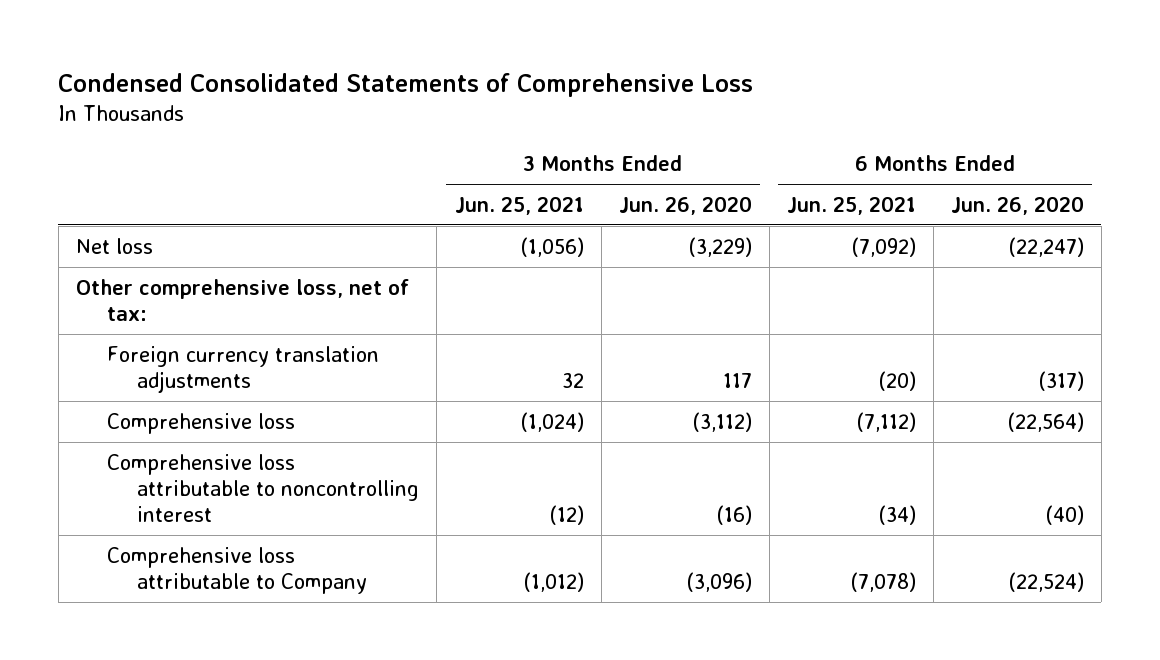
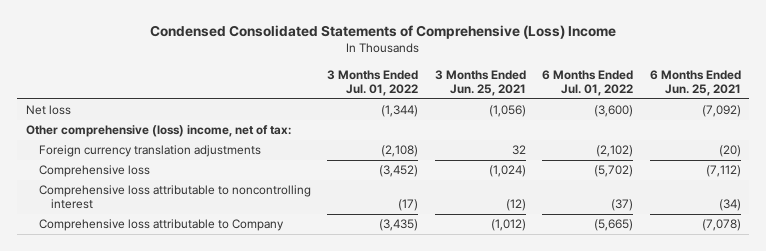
- Condensed Consolidated Statements of Comprehensive Loss
+ Condensed Consolidated Statements of Comprehensive (Loss) Income
- | 3 Months Ended Jun. 25, 2021 | 3 Months Ended Jun. 26, 2020 | 6 Months Ended Jun. 25, 2021 | 6 Months Ended Jun. 26, 2020
+ | 3 Months Ended Jul. 01, 2022 | 3 Months Ended Jun. 25, 2021 | 6 Months Ended Jul. 01, 2022 | 6 Months Ended Jun. 25, 2021
- Other comprehensive loss, net of tax:
+ Other comprehensive (loss) income, net of tax:

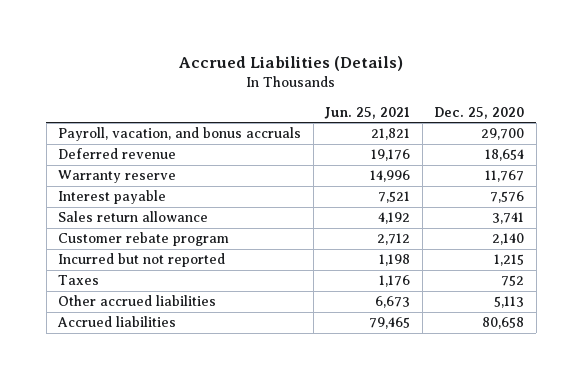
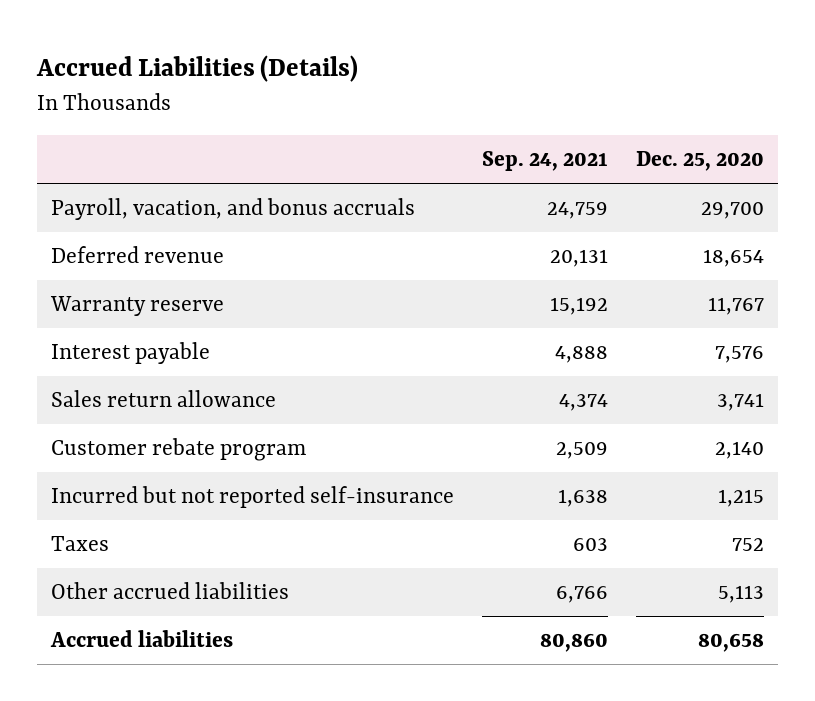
- | Jun. 25, 2021 | Dec. 25, 2020
+ | Sep. 24, 2021 | Dec. 25, 2020
- Incurred but not reported | 1,198 | 1,215
+ Incurred but not reported self-insurance | 1,638 | 1,215

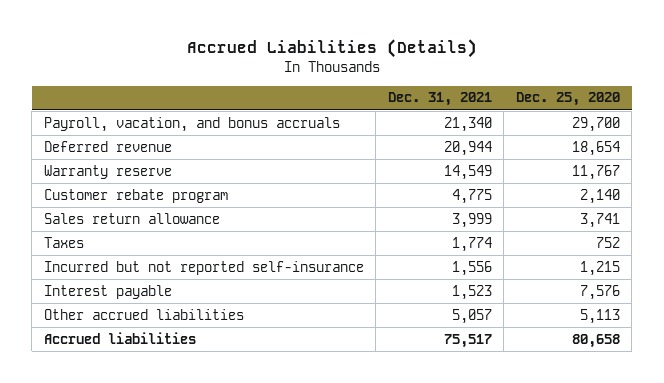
- | Sep. 24, 2021 | Dec. 25, 2020
+ | Dec. 31, 2021 | Dec. 25, 2020
moved down: Sales return allowance | 3,999 | 3,741
moved down: Incurred but not reported self-insurance | 1,556 | 1,215
moved down: Interest payable | 1,523 | 7,576

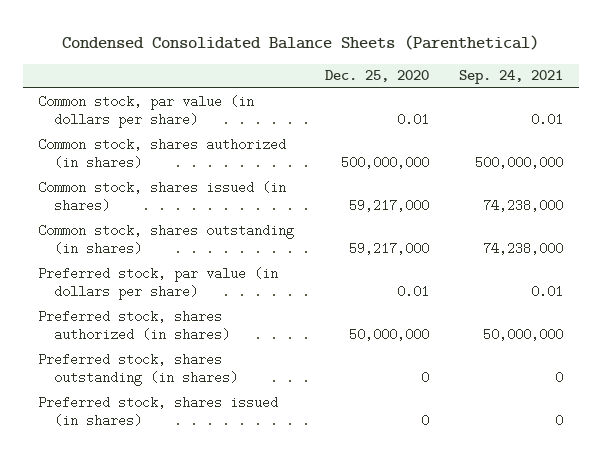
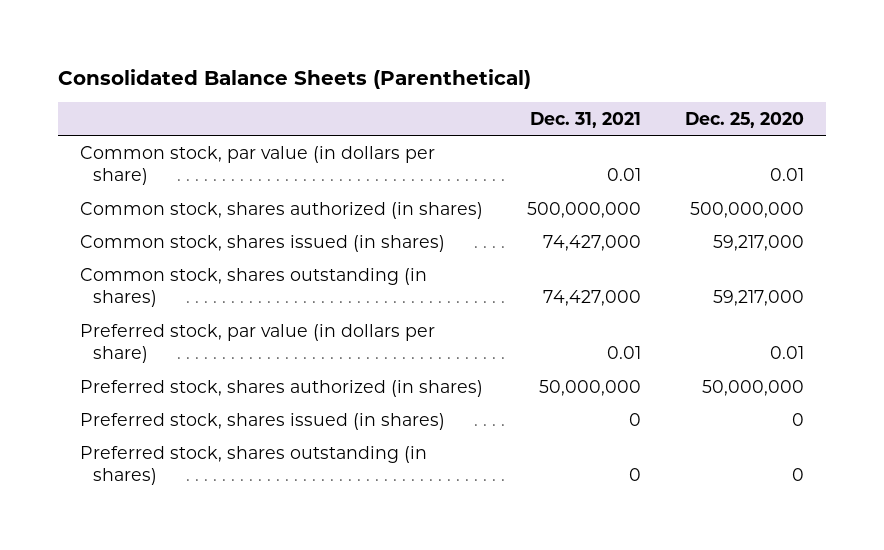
- Condensed Consolidated Balance Sheets (Parenthetical)
+ Consolidated Balance Sheets (Parenthetical)
- | Dec. 25, 2020 | Sep. 24, 2021
+ | Dec. 31, 2021 | Dec. 25, 2020
moved down: Preferred stock, shares outstanding (in shares) | 0 | 0

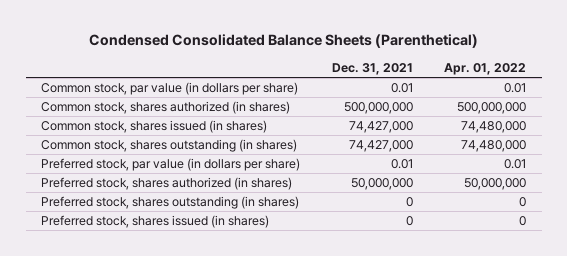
- Consolidated Balance Sheets (Parenthetical)
+ Condensed Consolidated Balance Sheets (Parenthetical)
- | Dec. 31, 2021 | Dec. 25, 2020
+ | Dec. 31, 2021 | Apr. 01, 2022
moved down: Preferred stock, shares issued (in shares) | 0 | 0

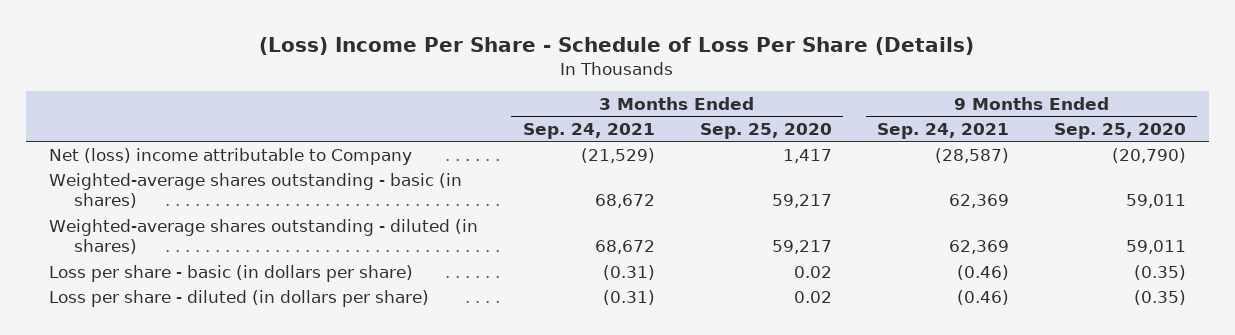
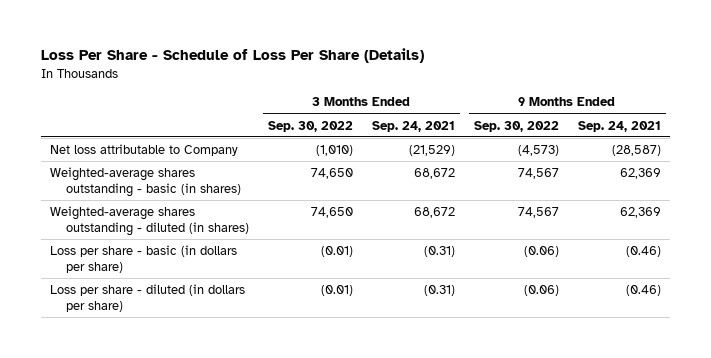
- (Loss) Income Per Share - Schedule of Loss Per Share (Details)
+ Loss Per Share - Schedule of Loss Per Share (Details)
- | 3 Months Ended Sep. 24, 2021 | 3 Months Ended Sep. 25, 2020 | 9 Months Ended Sep. 24, 2021 | 9 Months Ended Sep. 25, 2020
+ | 3 Months Ended Sep. 30, 2022 | 3 Months Ended Sep. 24, 2021 | 9 Months Ended Sep. 30, 2022 | 9 Months Ended Sep. 24, 2021
- Net (loss) income attributable to Company | (21,529) | 1,417 | (28,587) | (20,790)
+ Net loss attributable to Company | (1,010) | (21,529) | (4,573) | (28,587)

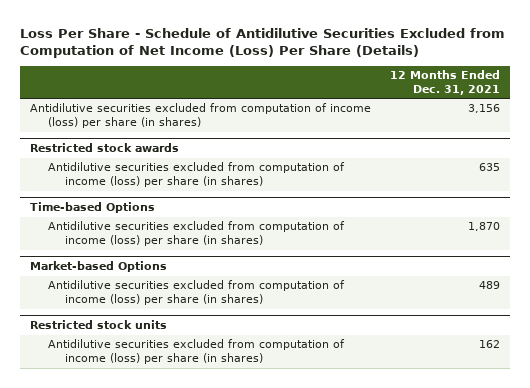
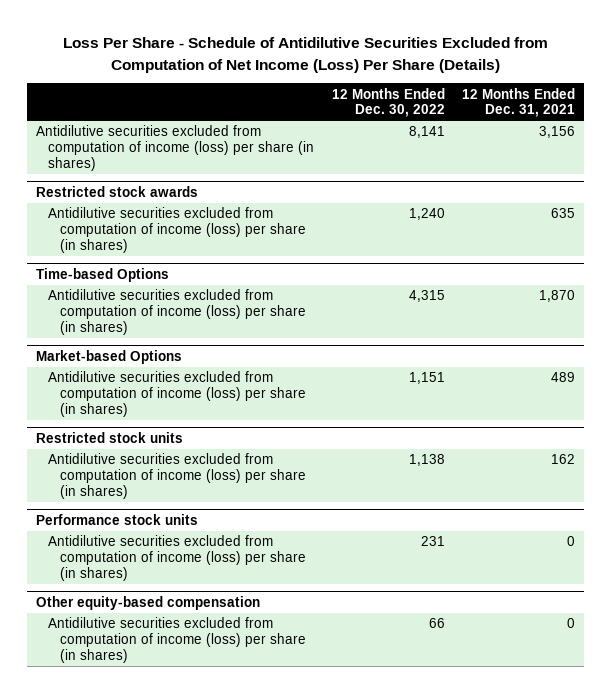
- | 12 Months Ended Dec. 31, 2021
+ | 12 Months Ended Dec. 30, 2022 | 12 Months Ended Dec. 31, 2021
+ Performance stock units
+ Antidilutive securities excluded from computation of income (loss) per share (in shares) | 231 | 0
+ Other equity-based compensation
+ Antidilutive securities excluded from computation of income (loss) per share (in shares) | 66 | 0

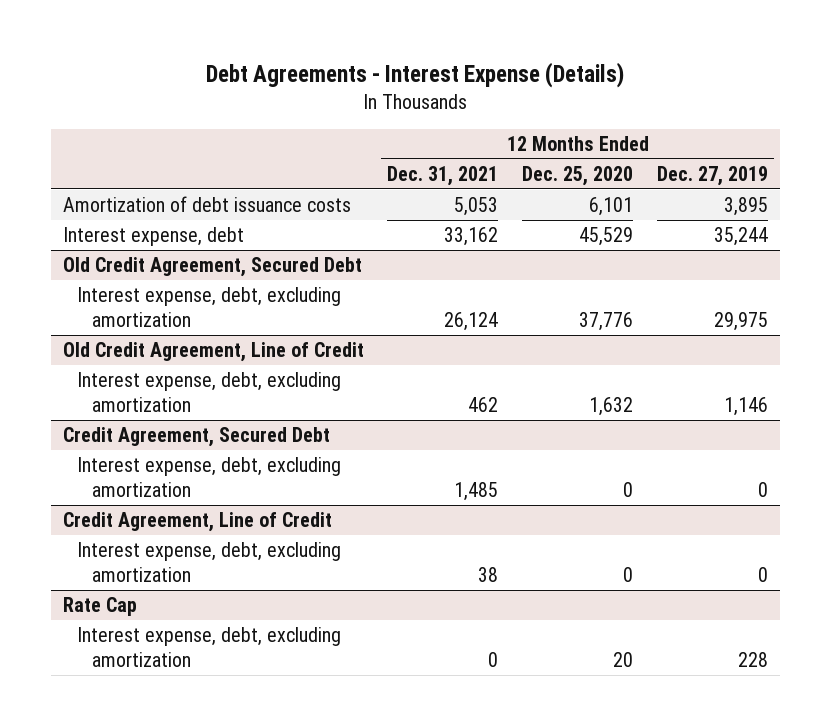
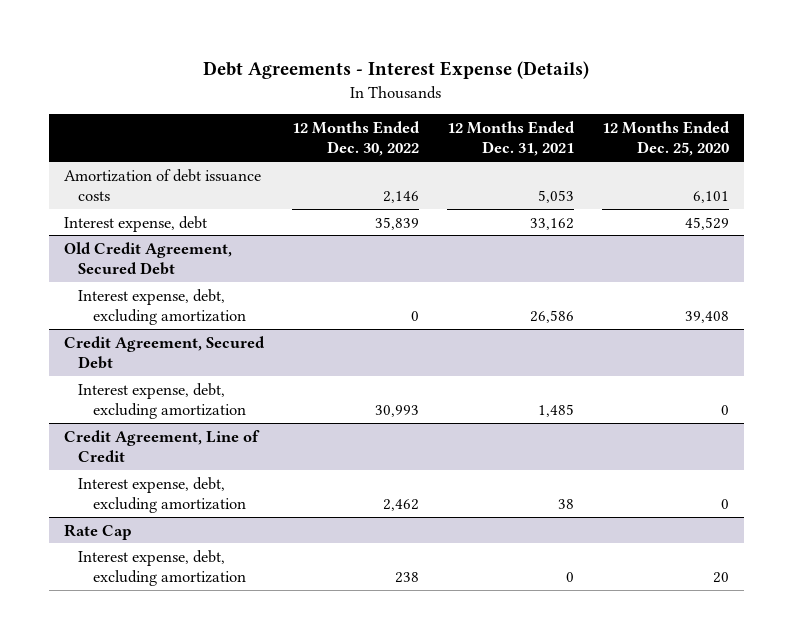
- | 12 Months Ended Dec. 31, 2021 | 12 Months Ended Dec. 25, 2020 | 12 Months Ended Dec. 27, 2019
+ | 12 Months Ended Dec. 30, 2022 | 12 Months Ended Dec. 31, 2021 | 12 Months Ended Dec. 25, 2020
@ Old Credit Agreement, Secured Debt
- Interest expense, debt, excluding amortization | 26,124 | 37,776 | 29,975
- Old Credit Agreement, Line of Credit
- Interest expense, debt, excluding amortization | 462 | 1,632 | 1,146
@ Old Credit Agreement, Secured Debt
+ Interest expense, debt, excluding amortization | 0 | 26,586 | 39,408

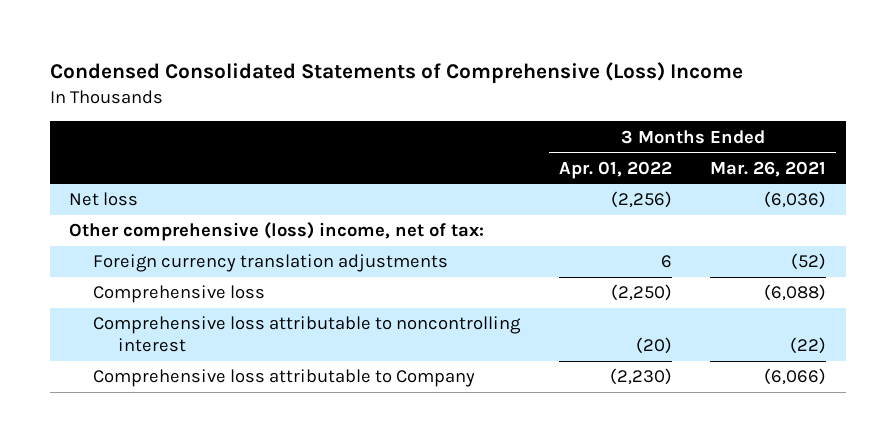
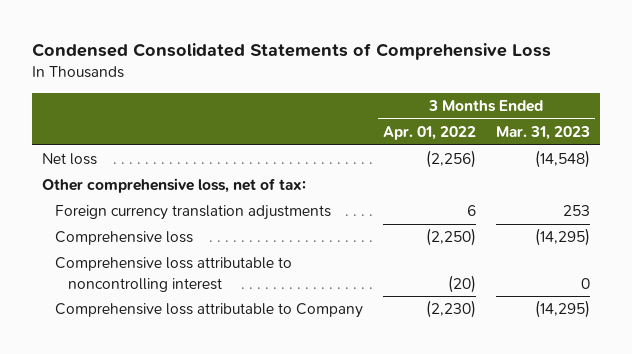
- Condensed Consolidated Statements of Comprehensive (Loss) Income
+ Condensed Consolidated Statements of Comprehensive Loss
- | 3 Months Ended Apr. 01, 2022 | 3 Months Ended Mar. 26, 2021
+ | 3 Months Ended Apr. 01, 2022 | 3 Months Ended Mar. 31, 2023
- Other comprehensive (loss) income, net of tax:
+ Other comprehensive loss, net of tax:

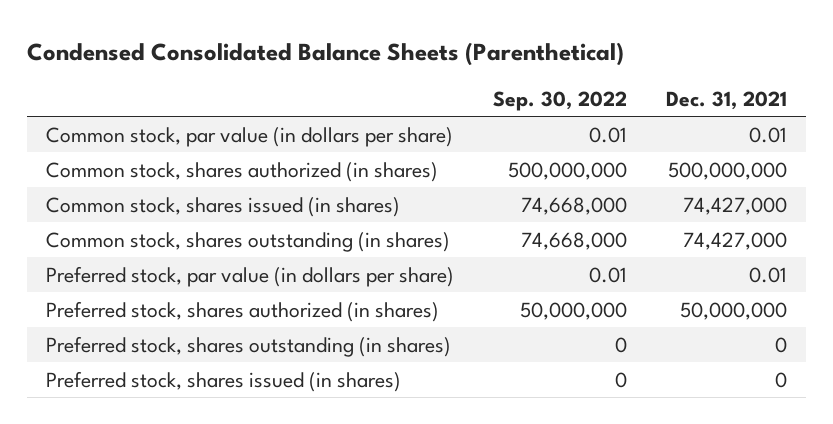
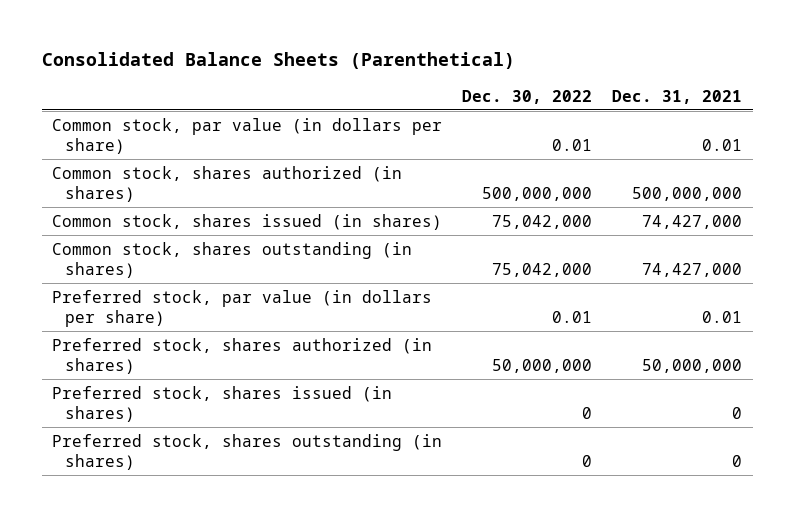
- Condensed Consolidated Balance Sheets (Parenthetical)
+ Consolidated Balance Sheets (Parenthetical)
- | Sep. 30, 2022 | Dec. 31, 2021
+ | Dec. 30, 2022 | Dec. 31, 2021
moved down: Preferred stock, shares outstanding (in shares) | 0 | 0

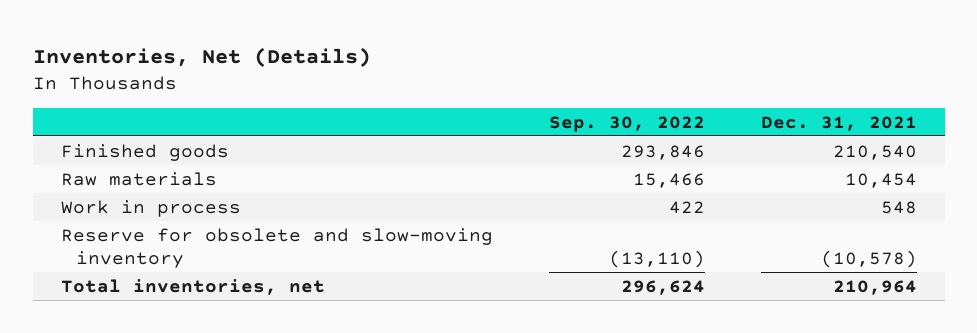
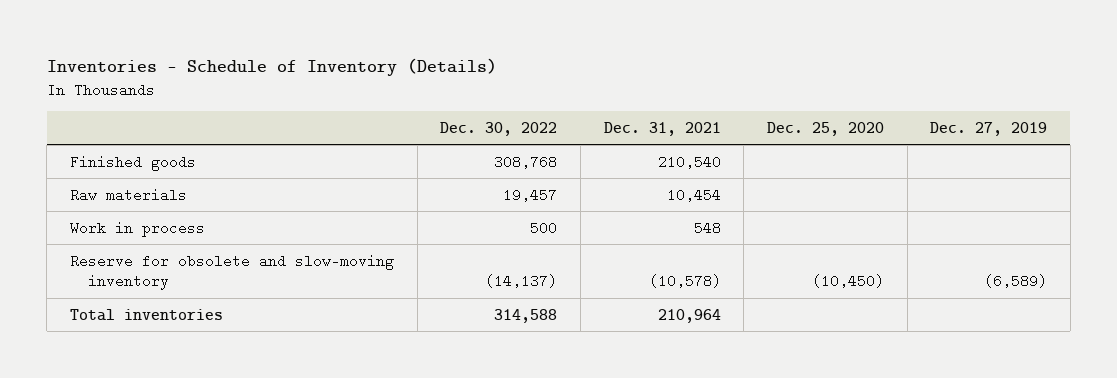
- Inventories, Net (Details)
+ Inventories - Schedule of Inventory (Details)
- | Sep. 30, 2022 | Dec. 31, 2021
+ | Dec. 30, 2022 | Dec. 31, 2021 | Dec. 25, 2020 | Dec. 27, 2019
- Total inventories, net | 296,624 | 210,964
+ Total inventories | 314,588 | 210,964 | |

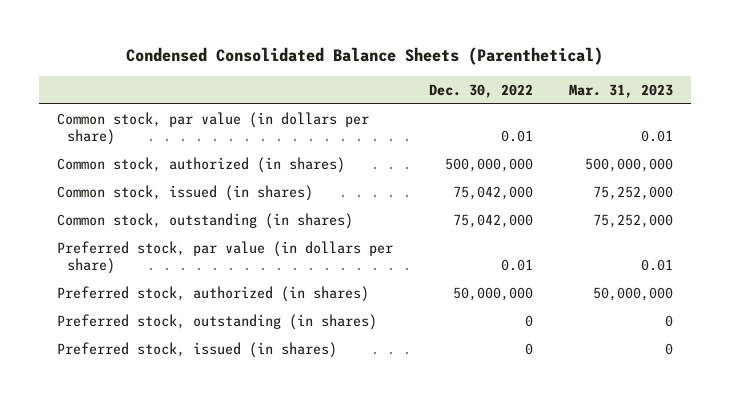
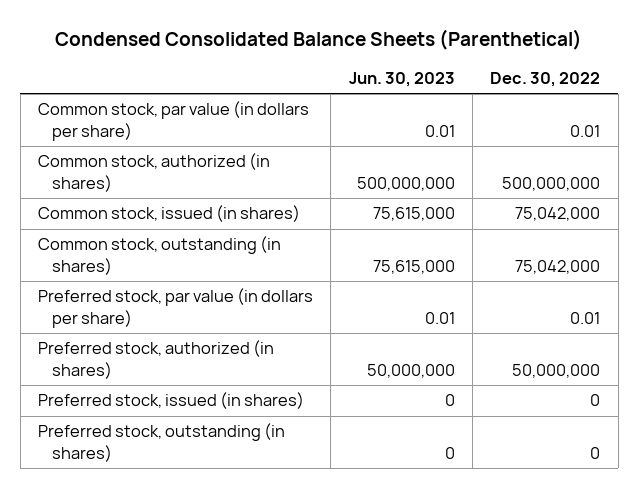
- | Dec. 30, 2022 | Mar. 31, 2023
+ | Jun. 30, 2023 | Dec. 30, 2022
moved down: Preferred stock, outstanding (in shares) | 0 | 0

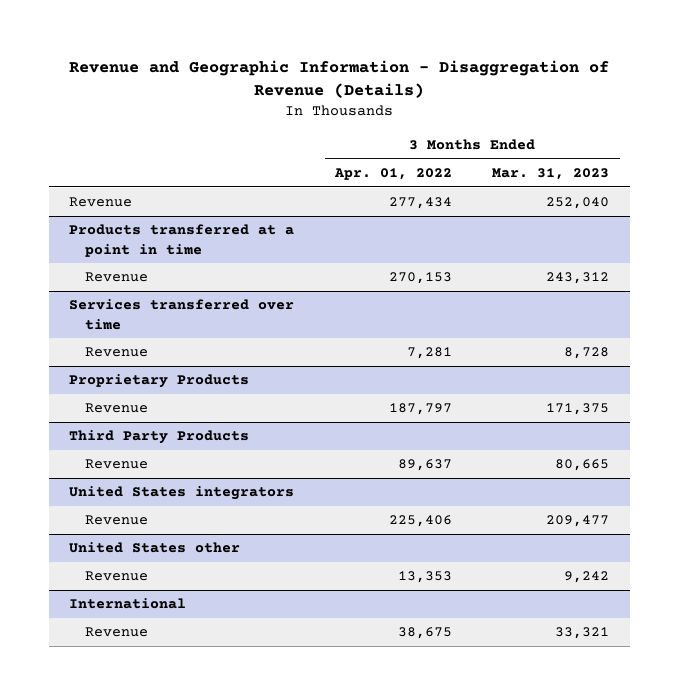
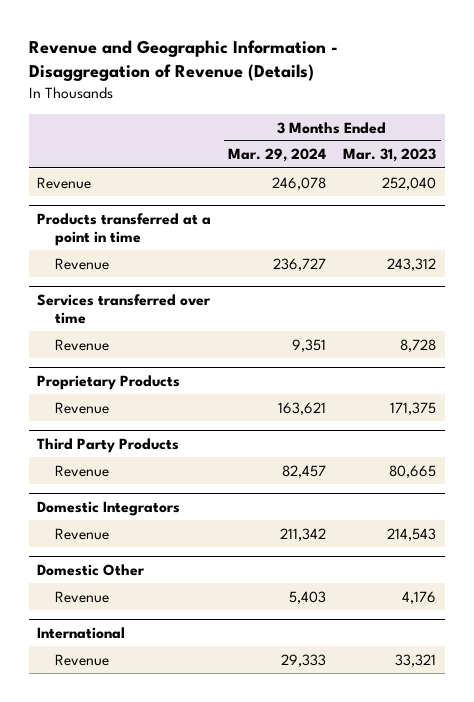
- | 3 Months Ended Apr. 01, 2022 | 3 Months Ended Mar. 31, 2023
+ | 3 Months Ended Mar. 29, 2024 | 3 Months Ended Mar. 31, 2023
- United States integrators
- Revenue | 225,406 | 209,477
- United States other
- Revenue | 13,353 | 9,242
+ Domestic Integrators
+ Revenue | 211,342 | 214,543
+ Domestic Other
+ Revenue | 5,403 | 4,176

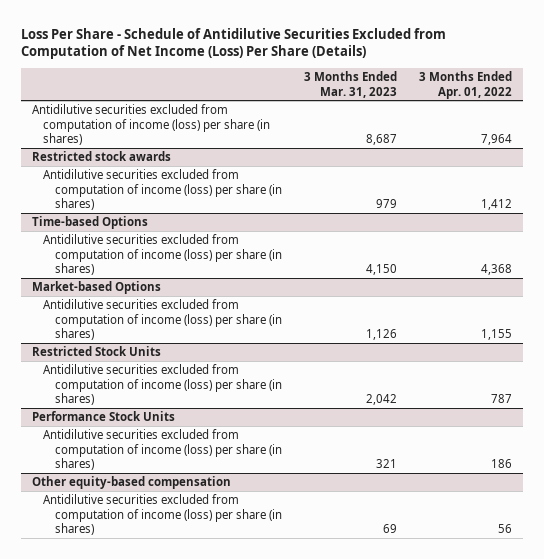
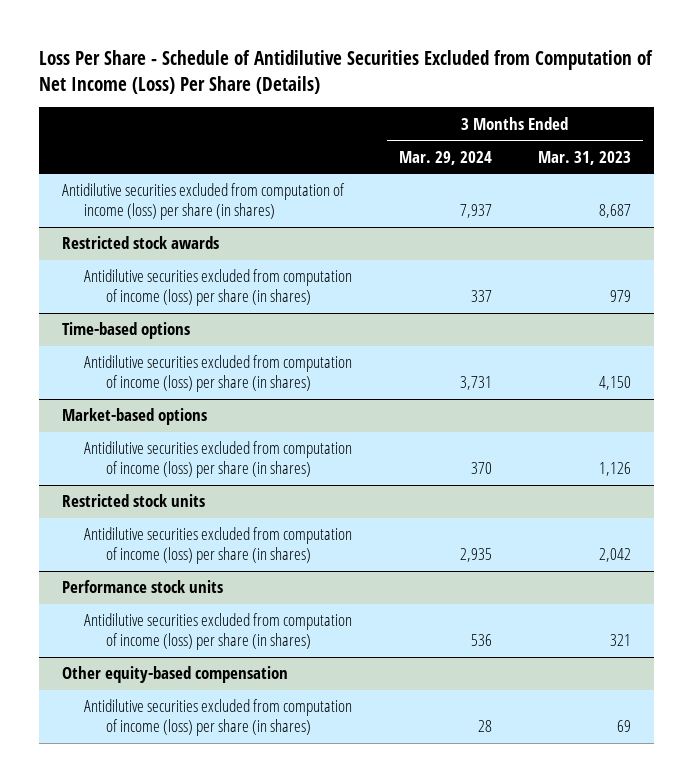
- | 3 Months Ended Mar. 31, 2023 | 3 Months Ended Apr. 01, 2022
+ | 3 Months Ended Mar. 29, 2024 | 3 Months Ended Mar. 31, 2023
- Time-based Options
+ Time-based options
- Market-based Options
+ Market-based options
- Restricted Stock Units
+ Restricted stock units
- Performance Stock Units
+ Performance stock units

